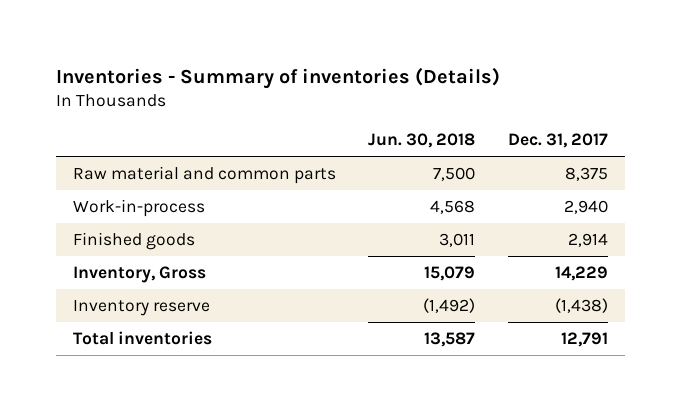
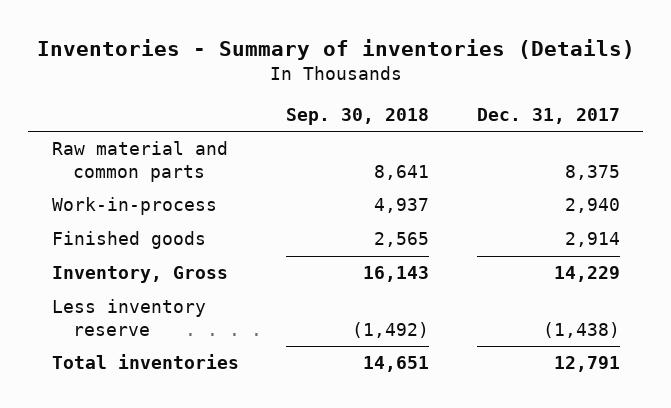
- | Jun. 30, 2018 | Dec. 31, 2017
+ | Sep. 30, 2018 | Dec. 31, 2017
- Inventory reserve | (1,492) | (1,438)
+ Less inventory reserve | (1,492) | (1,438)

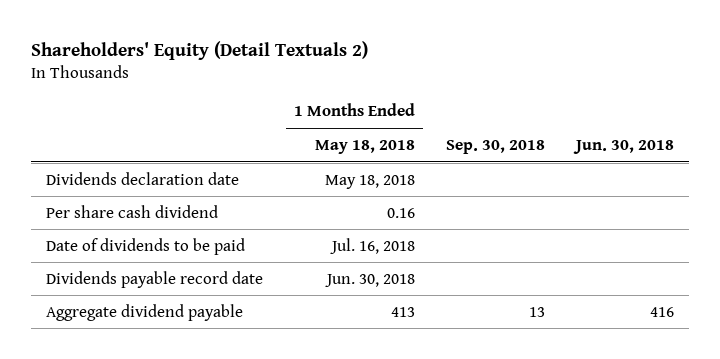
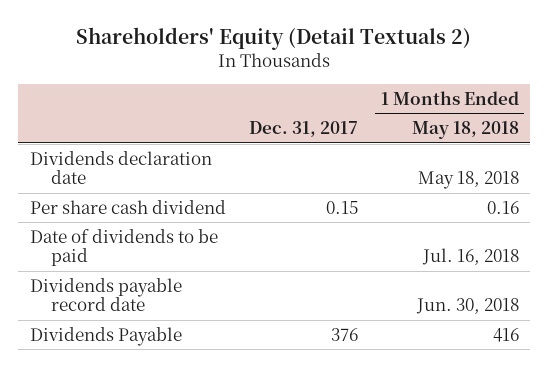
- | 1 Months Ended May 18, 2018 | Sep. 30, 2018 | Jun. 30, 2018
+ | Dec. 31, 2017 | 1 Months Ended May 18, 2018
- Aggregate dividend payable | 413 | 13 | 416
+ Dividends Payable | 376 | 416

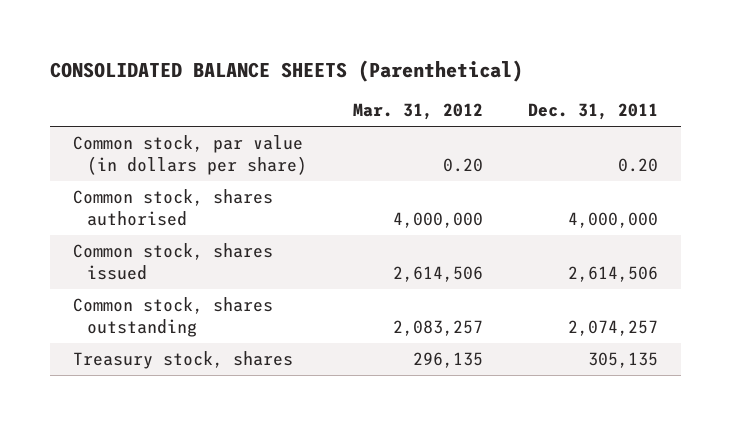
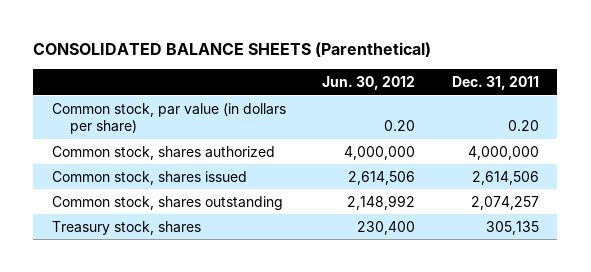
- | Mar. 31, 2012 | Dec. 31, 2011
+ | Jun. 30, 2012 | Dec. 31, 2011
- Common stock, shares authorised | 4,000,000 | 4,000,000
+ Common stock, shares authorized | 4,000,000 | 4,000,000

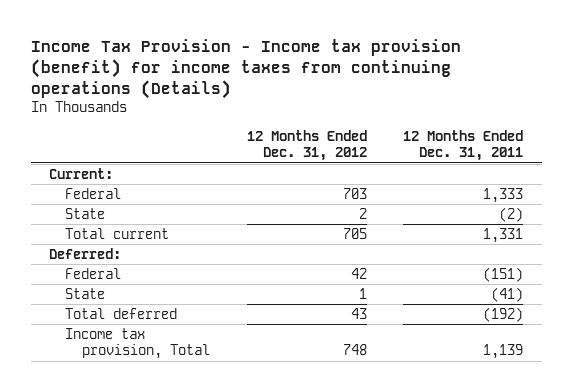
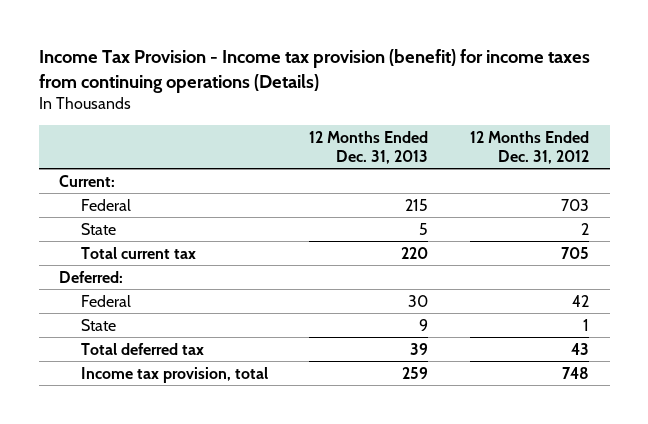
- | 12 Months Ended Dec. 31, 2012 | 12 Months Ended Dec. 31, 2011
+ | 12 Months Ended Dec. 31, 2013 | 12 Months Ended Dec. 31, 2012
- Total current | 705 | 1,331
+ Total current tax | 220 | 705
- Total deferred | 43 | (192)
- Income tax provision, Total | 748 | 1,139
+ Total deferred tax | 39 | 43
+ Income tax provision, total | 259 | 748

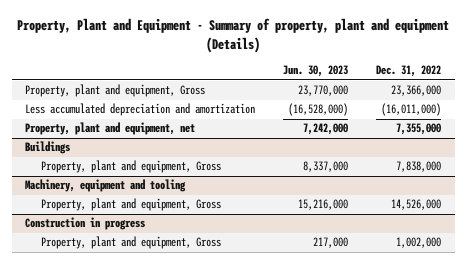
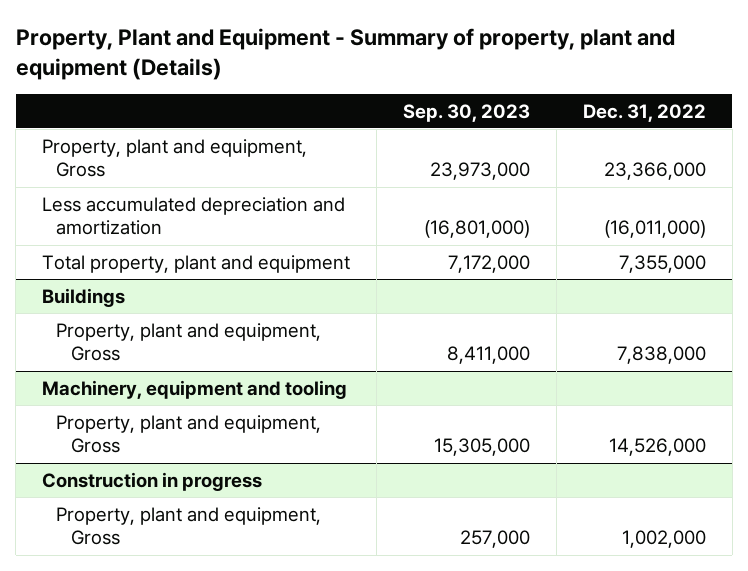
- | Jun. 30, 2023 | Dec. 31, 2022
+ | Sep. 30, 2023 | Dec. 31, 2022
- Property, plant and equipment, net | 7,242,000 | 7,355,000
+ Total property, plant and equipment | 7,172,000 | 7,355,000

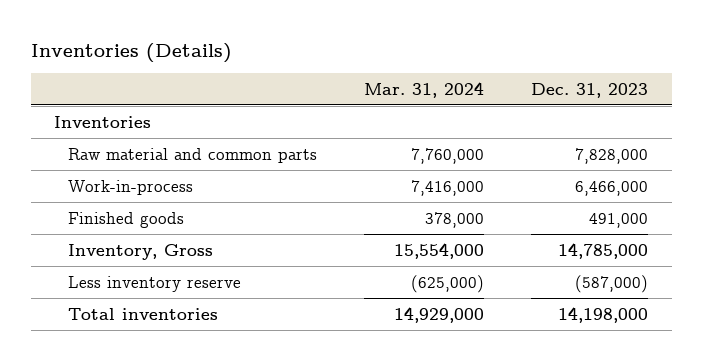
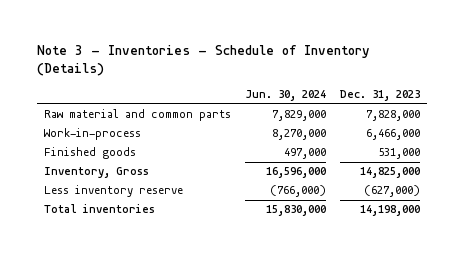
- Inventories (Details)
+ Note 3 - Inventories - Schedule of Inventory (Details)
- | Mar. 31, 2024 | Dec. 31, 2023
+ | Jun. 30, 2024 | Dec. 31, 2023
- Inventories
- Finished goods | 378,000 | 491,000
- Inventory, Gross | 15,554,000 | 14,785,000
- Less inventory reserve | (625,000) | (587,000)
+ Finished goods | 497,000 | 531,000
+ Inventory, Gross | 16,596,000 | 14,825,000
+ Less inventory reserve | (766,000) | (627,000)

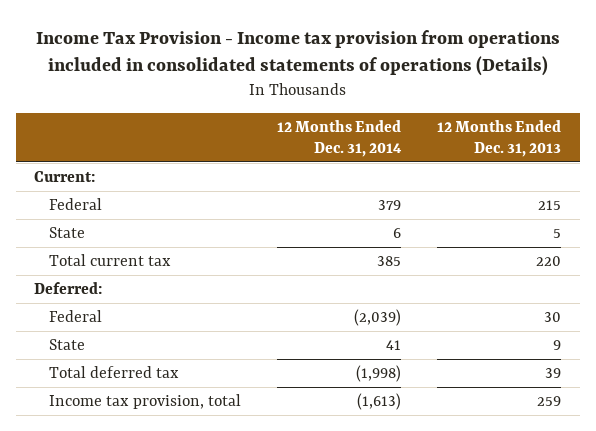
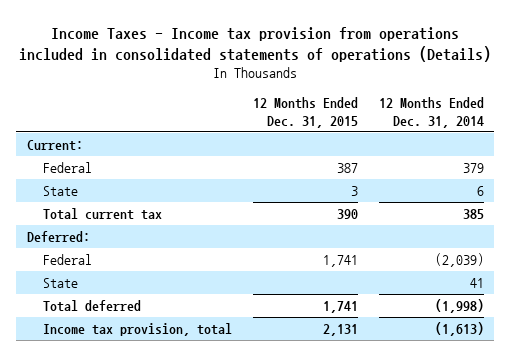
- Income Tax Provision - Income tax provision from operations included in consolidated statements of operations (Details)
+ Income Taxes - Income tax provision from operations included in consolidated statements of operations (Details)
- | 12 Months Ended Dec. 31, 2014 | 12 Months Ended Dec. 31, 2013
+ | 12 Months Ended Dec. 31, 2015 | 12 Months Ended Dec. 31, 2014
- Total deferred tax | (1,998) | 39
+ Total deferred | 1,741 | (1,998)

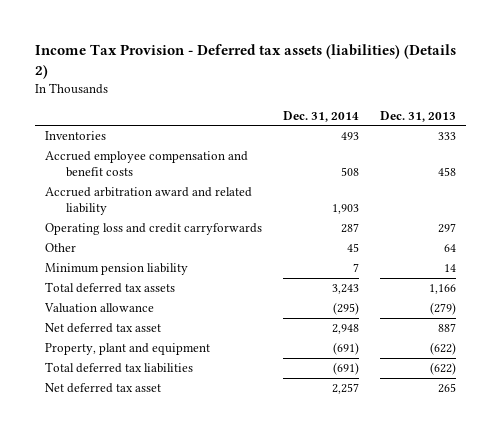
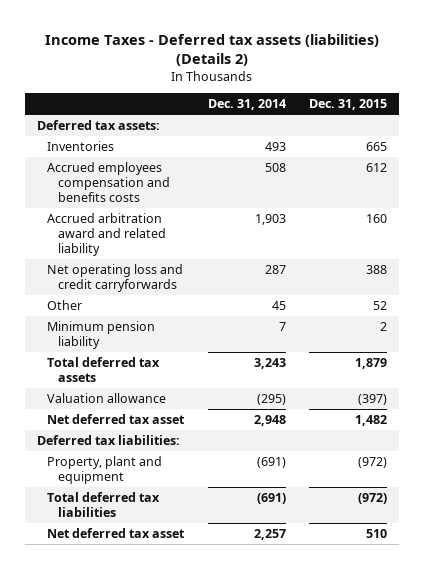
- Income Tax Provision - Deferred tax assets (liabilities) (Details 2)
+ Income Taxes - Deferred tax assets (liabilities) (Details 2)
- | Dec. 31, 2014 | Dec. 31, 2013
+ | Dec. 31, 2014 | Dec. 31, 2015
+ Deferred tax assets:
- Accrued employee compensation and benefit costs | 508 | 458
+ Accrued employees compensation and benefits costs | 508 | 612
- Operating loss and credit carryforwards | 287 | 297
+ Net operating loss and credit carryforwards | 287 | 388
+ Deferred tax liabilities:

